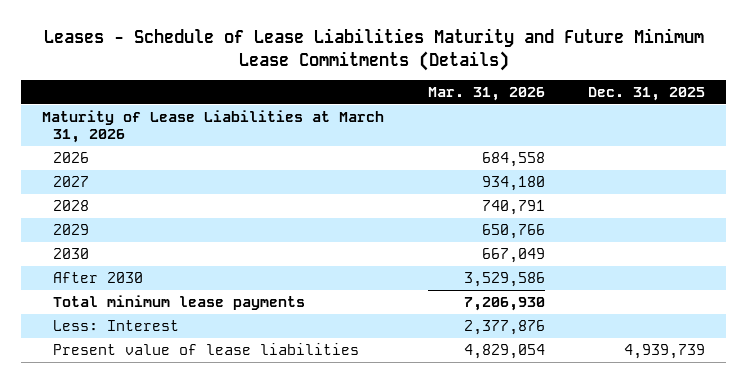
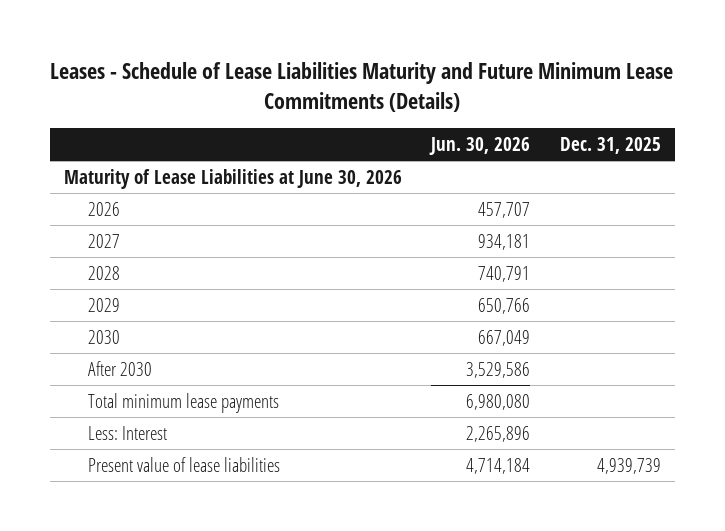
- | Mar. 31, 2026 | Dec. 31, 2025
+ | Jun. 30, 2026 | Dec. 31, 2025
- Maturity of Lease Liabilities at March 31, 2026
+ Maturity of Lease Liabilities at June 30, 2026

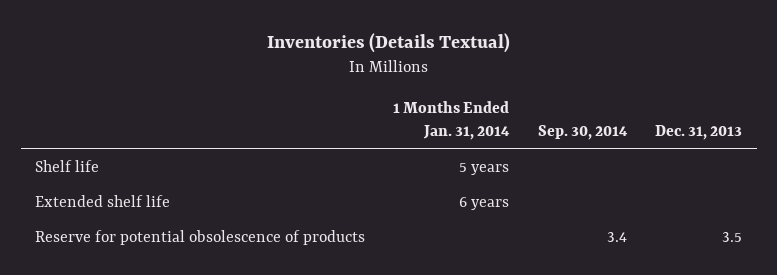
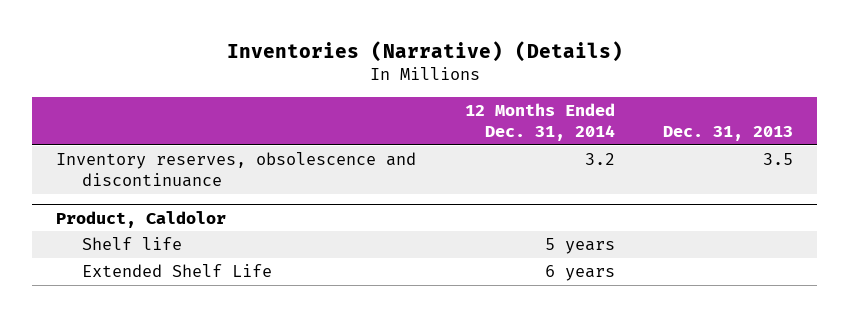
- Inventories (Details Textual)
+ Inventories (Narrative) (Details)
- | 1 Months Ended Jan. 31, 2014 | Sep. 30, 2014 | Dec. 31, 2013
+ | 12 Months Ended Dec. 31, 2014 | Dec. 31, 2013
- Shelf life | 5 years | |
- Extended shelf life | 6 years | |
- Reserve for potential obsolescence of products | | 3.4 | 3.5
+ Inventory reserves, obsolescence and discontinuance | 3.2 | 3.5
+ Product, Caldolor
+ Shelf life | 5 years |
+ Extended Shelf Life | 6 years |

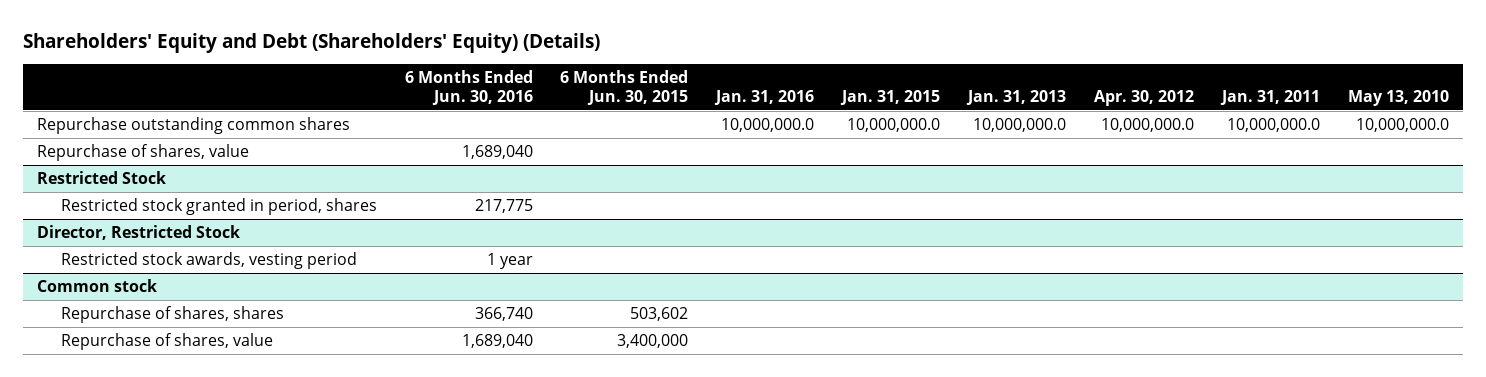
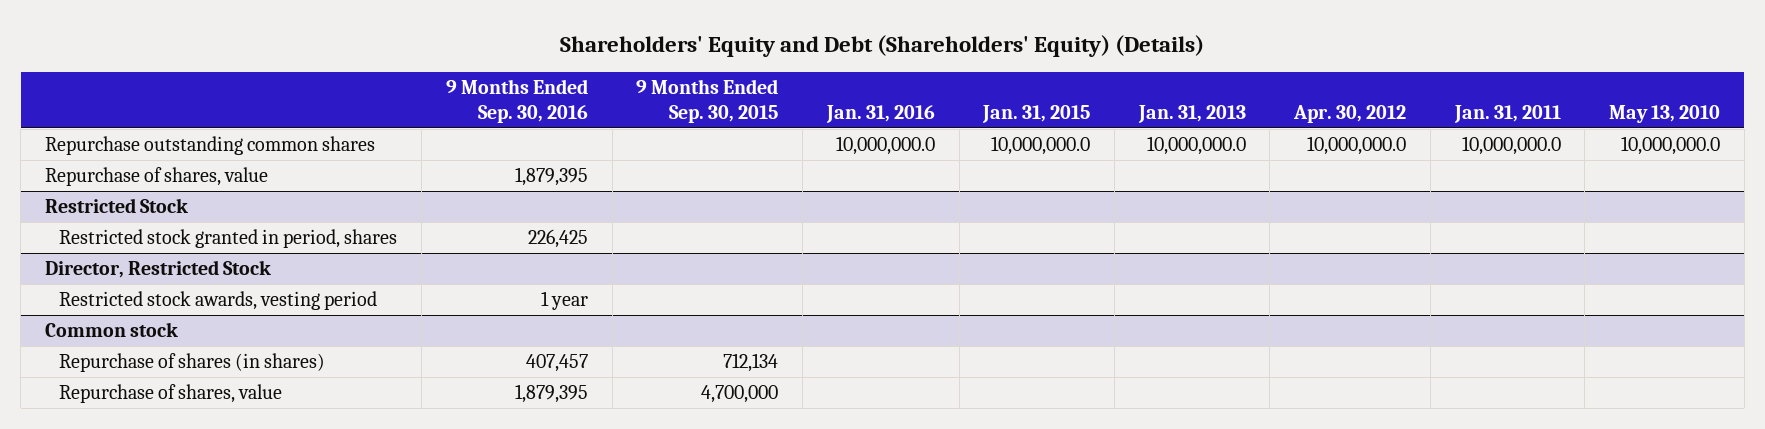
- | 6 Months Ended Jun. 30, 2016 | 6 Months Ended Jun. 30, 2015 | Jan. 31, 2016 | Jan. 31, 2015 | Jan. 31, 2013 | Apr. 30, 2012 | Jan. 31, 2011 | May 13, 2010
+ | 9 Months Ended Sep. 30, 2016 | 9 Months Ended Sep. 30, 2015 | Jan. 31, 2016 | Jan. 31, 2015 | Jan. 31, 2013 | Apr. 30, 2012 | Jan. 31, 2011 | May 13, 2010
@ Common stock
- Repurchase of shares, shares | 366,740 | 503,602 | | | | | |
+ Repurchase of shares (in shares) | 407,457 | 712,134 | | | | | |

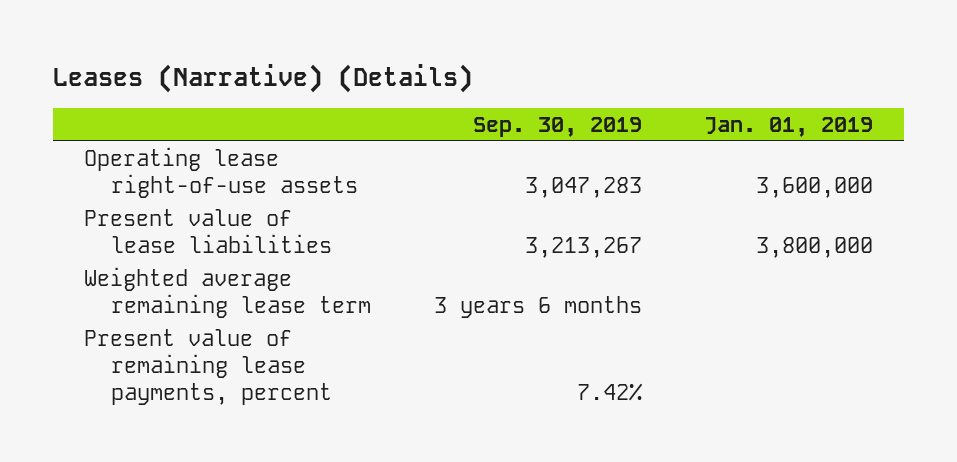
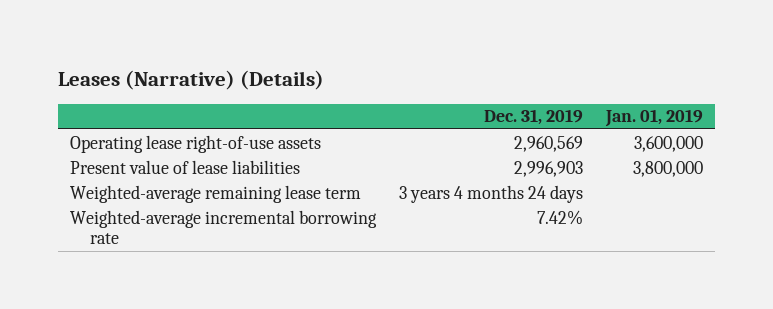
- | Sep. 30, 2019 | Jan. 01, 2019
+ | Dec. 31, 2019 | Jan. 01, 2019
- Weighted average remaining lease term | 3 years 6 months |
- Present value of remaining lease payments, percent | 7.42% |
+ Weighted-average remaining lease term | 3 years 4 months 24 days |
+ Weighted-average incremental borrowing rate | 7.42% |

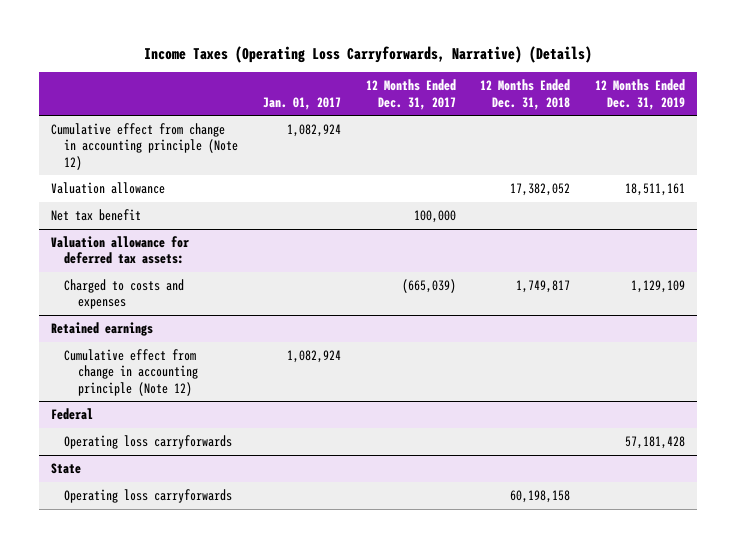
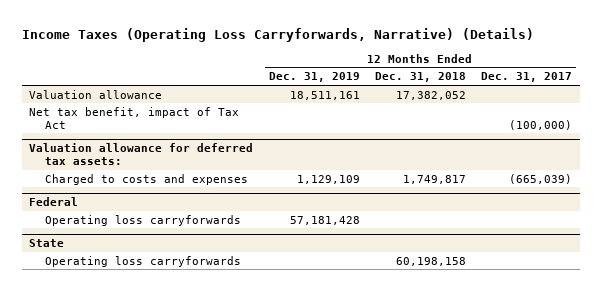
- | Jan. 01, 2017 | 12 Months Ended Dec. 31, 2017 | 12 Months Ended Dec. 31, 2018 | 12 Months Ended Dec. 31, 2019
+ | 12 Months Ended Dec. 31, 2019 | 12 Months Ended Dec. 31, 2018 | 12 Months Ended Dec. 31, 2017
- Cumulative effect from change in accounting principle (Note 12) | 1,082,924 | | |
- Net tax benefit | | 100,000 | |
+ Net tax benefit, impact of Tax Act | | | (100,000)
- Retained earnings
- Cumulative effect from change in accounting principle (Note 12) | 1,082,924 | | |

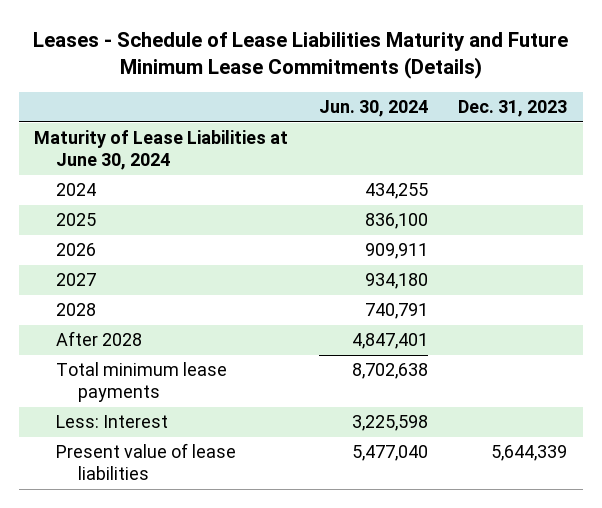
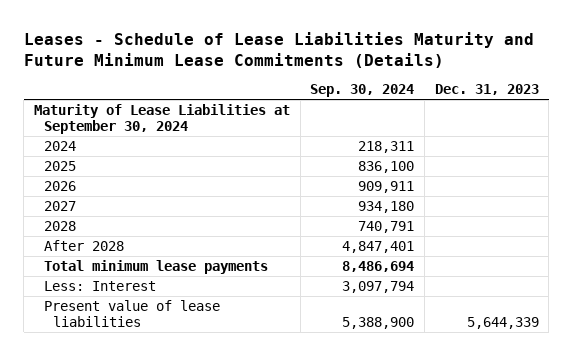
- | Jun. 30, 2024 | Dec. 31, 2023
+ | Sep. 30, 2024 | Dec. 31, 2023
- Maturity of Lease Liabilities at June 30, 2024
+ Maturity of Lease Liabilities at September 30, 2024

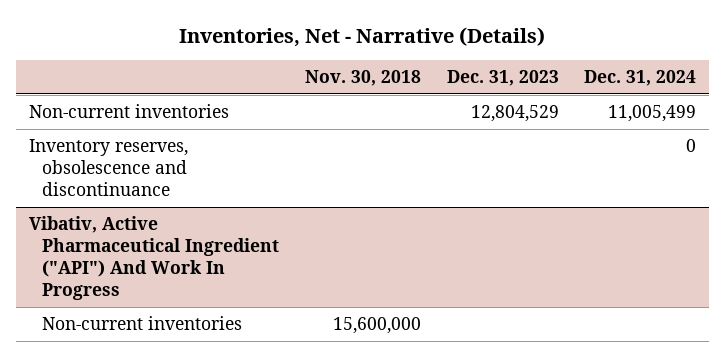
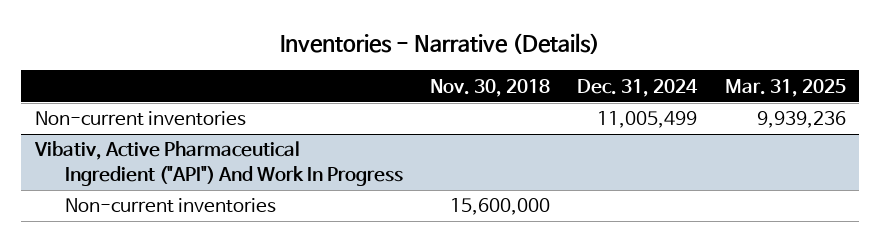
- Inventories, Net - Narrative (Details)
+ Inventories - Narrative (Details)
- | Nov. 30, 2018 | Dec. 31, 2023 | Dec. 31, 2024
+ | Nov. 30, 2018 | Dec. 31, 2024 | Mar. 31, 2025
- Inventory reserves, obsolescence and discontinuance | | | 0

